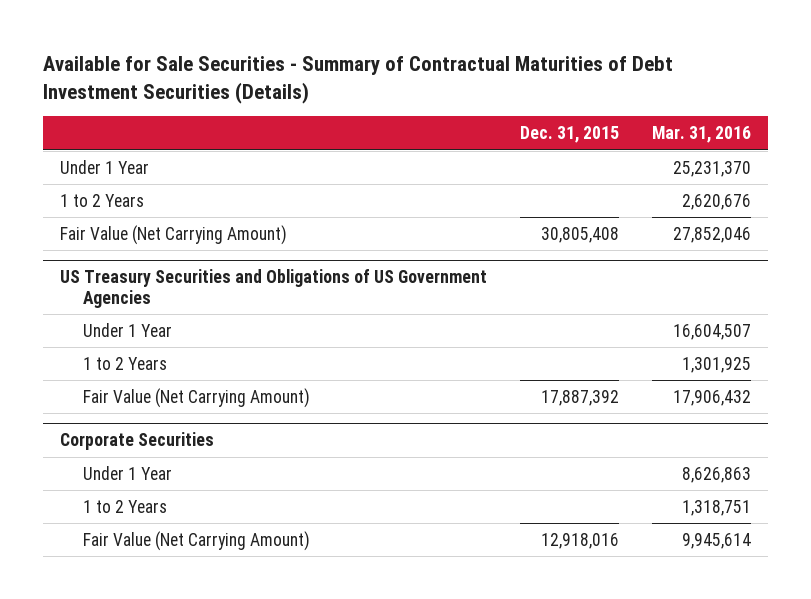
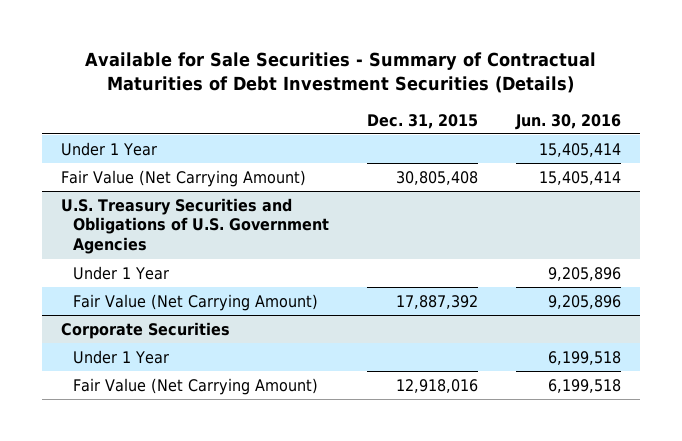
- | Dec. 31, 2015 | Mar. 31, 2016
+ | Dec. 31, 2015 | Jun. 30, 2016
- 1 to 2 Years | | 2,620,676
- US Treasury Securities and Obligations of US Government Agencies
+ U.S. Treasury Securities and Obligations of U.S. Government Agencies
- 1 to 2 Years | | 1,301,925
@ Corporate Securities
- 1 to 2 Years | | 1,318,751

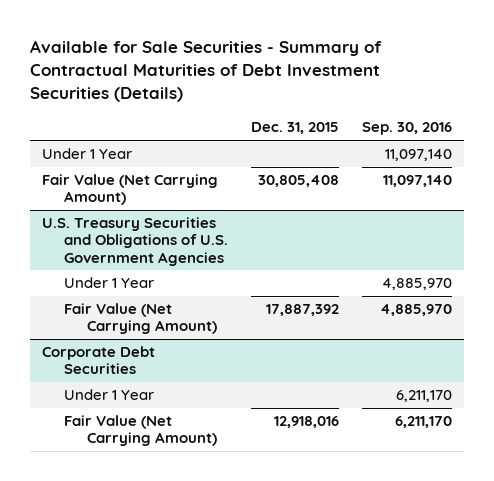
- | Dec. 31, 2015 | Jun. 30, 2016
+ | Dec. 31, 2015 | Sep. 30, 2016
- Corporate Securities
+ Corporate Debt Securities

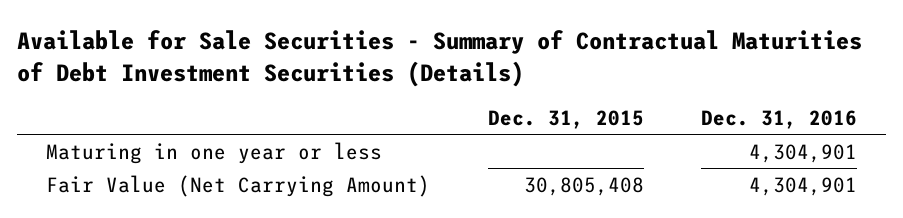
- | Dec. 31, 2015 | Sep. 30, 2016
+ | Dec. 31, 2015 | Dec. 31, 2016
- Under 1 Year | | 11,097,140
+ Maturing in one year or less | | 4,304,901
- U.S. Treasury Securities and Obligations of U.S. Government Agencies
- Under 1 Year | | 4,885,970
- Fair Value (Net Carrying Amount) | 17,887,392 | 4,885,970
- Corporate Debt Securities
- Under 1 Year | | 6,211,170
- Fair Value (Net Carrying Amount) | 12,918,016 | 6,211,170

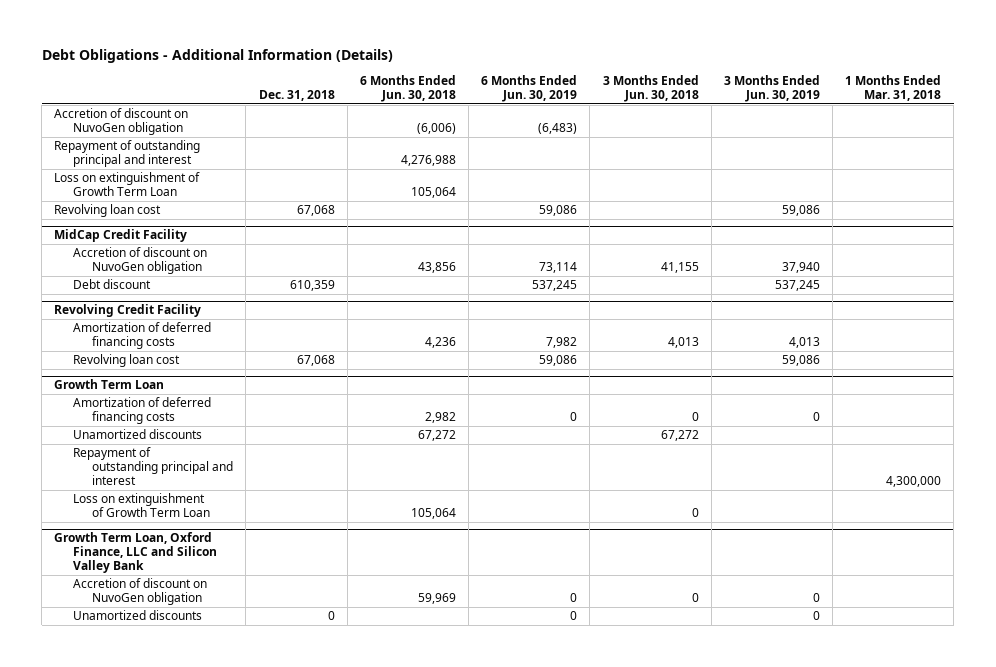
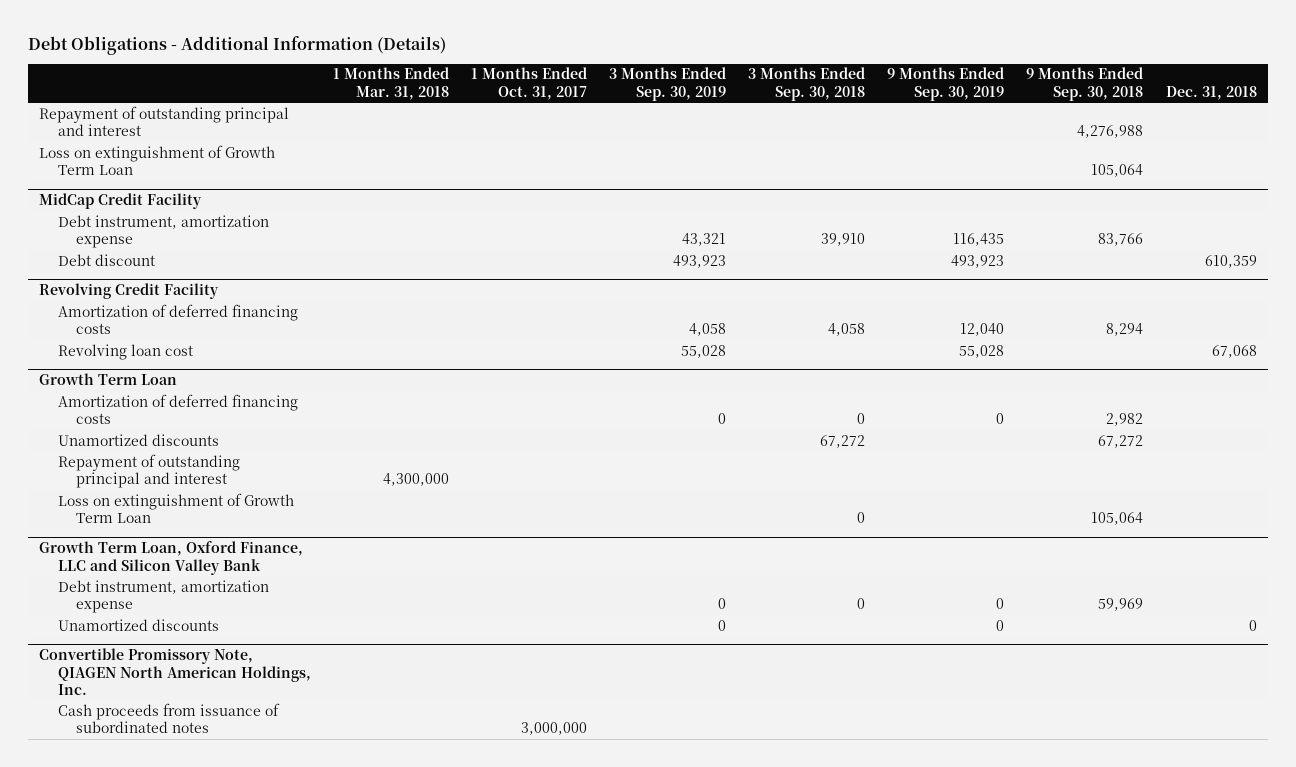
- | Dec. 31, 2018 | 6 Months Ended Jun. 30, 2018 | 6 Months Ended Jun. 30, 2019 | 3 Months Ended Jun. 30, 2018 | 3 Months Ended Jun. 30, 2019 | 1 Months Ended Mar. 31, 2018
+ | 1 Months Ended Mar. 31, 2018 | 1 Months Ended Oct. 31, 2017 | 3 Months Ended Sep. 30, 2019 | 3 Months Ended Sep. 30, 2018 | 9 Months Ended Sep. 30, 2019 | 9 Months Ended Sep. 30, 2018 | Dec. 31, 2018
- Accretion of discount on NuvoGen obligation | | (6,006) | (6,483) | | |
- Revolving loan cost | 67,068 | | 59,086 | | 59,086 |
@ MidCap Credit Facility
- Accretion of discount on NuvoGen obligation | | 43,856 | 73,114 | 41,155 | 37,940 |
+ Debt instrument, amortization expense | | | 43,321 | 39,910 | 116,435 | 83,766 |
@ Growth Term Loan, Oxford Finance, LLC and Silicon Valley Bank
- Accretion of discount on NuvoGen obligation | | 59,969 | 0 | 0 | 0 |
+ Debt instrument, amortization expense | | | 0 | 0 | 0 | 59,969 |
+ Convertible Promissory Note, QIAGEN North American Holdings, Inc.
+ Cash proceeds from issuance of subordinated notes | | 3,000,000 | | | | |

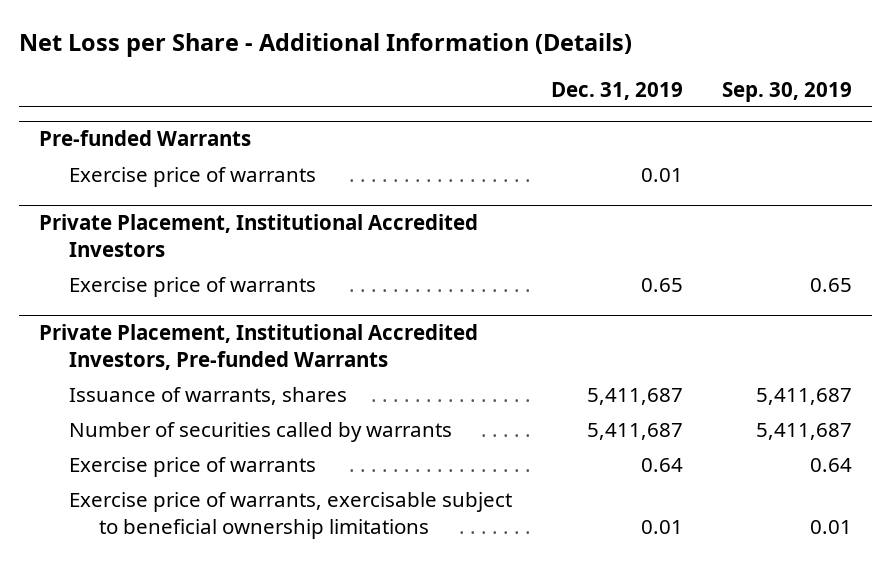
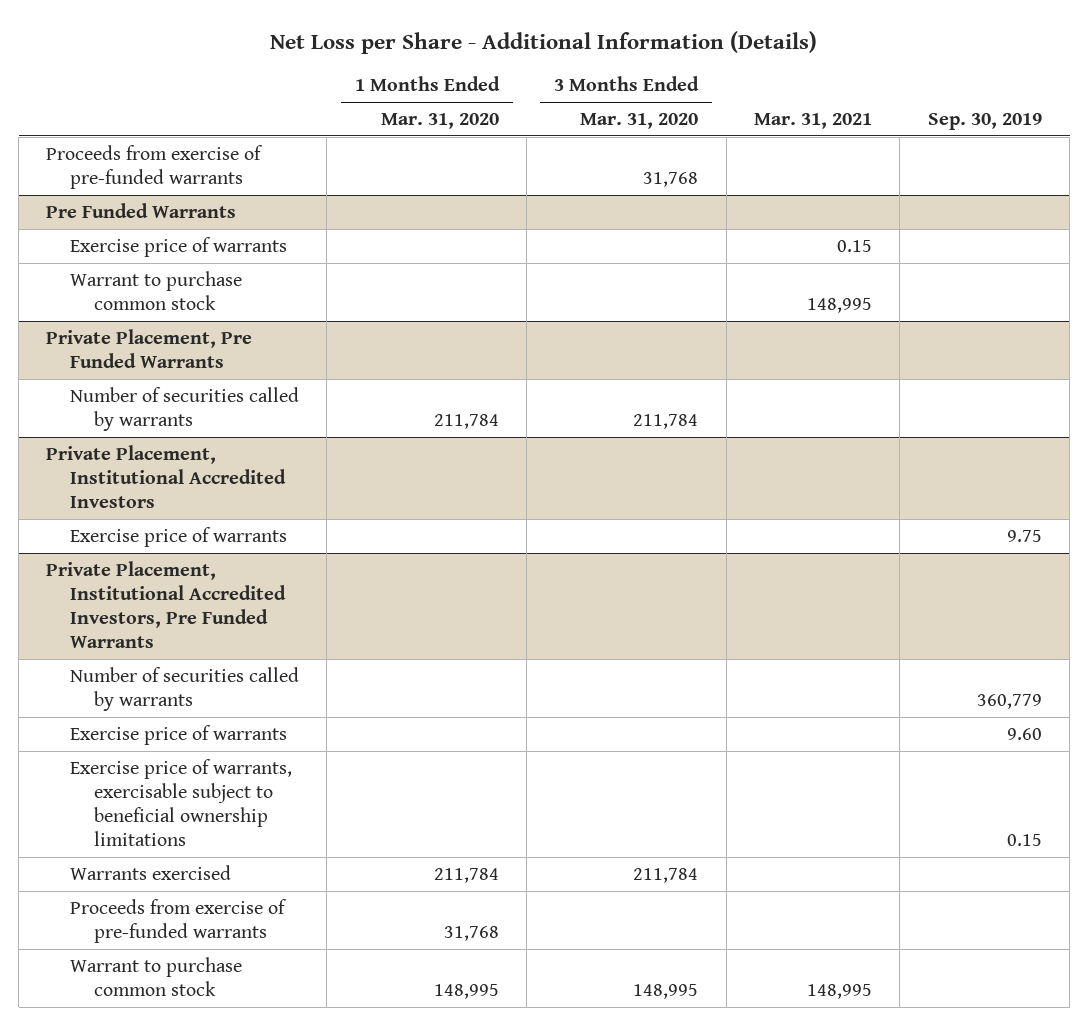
- | Dec. 31, 2019 | Sep. 30, 2019
+ | 1 Months Ended Mar. 31, 2020 | 3 Months Ended Mar. 31, 2020 | Mar. 31, 2021 | Sep. 30, 2019
- Pre-funded Warrants
+ Proceeds from exercise of pre-funded warrants | | 31,768 | |
+ Pre Funded Warrants
+ Warrant to purchase common stock | | | 148,995 |
+ Private Placement, Pre Funded Warrants
+ Number of securities called by warrants | 211,784 | 211,784 | |
@ Private Placement, Institutional Accredited Investors
- Exercise price of warrants | 0.65 | 0.65
- Private Placement, Institutional Accredited Investors, Pre-funded Warrants
- Issuance of warrants, shares | 5,411,687 | 5,411,687
- Number of securities called by warrants | 5,411,687 | 5,411,687
- Exercise price of warrants | 0.64 | 0.64
- Exercise price of warrants, exercisable subject to beneficial ownership limitations | 0.01 | 0.01
@ Private Placement, Institutional Accredited Investors
+ Exercise price of warrants | | | | 9.75
+ Private Placement, Institutional Accredited Investors, Pre Funded Warrants
+ Number of securities called by warrants | | | | 360,779
+ Exercise price of warrants | | | | 9.60
+ Exercise price of warrants, exercisable subject to beneficial ownership limitations | | | | 0.15
+ Warrants exercised | 211,784 | 211,784 | |
+ Proceeds from exercise of pre-funded warrants | 31,768 | | |
+ Warrant to purchase common stock | 148,995 | 148,995 | 148,995 |

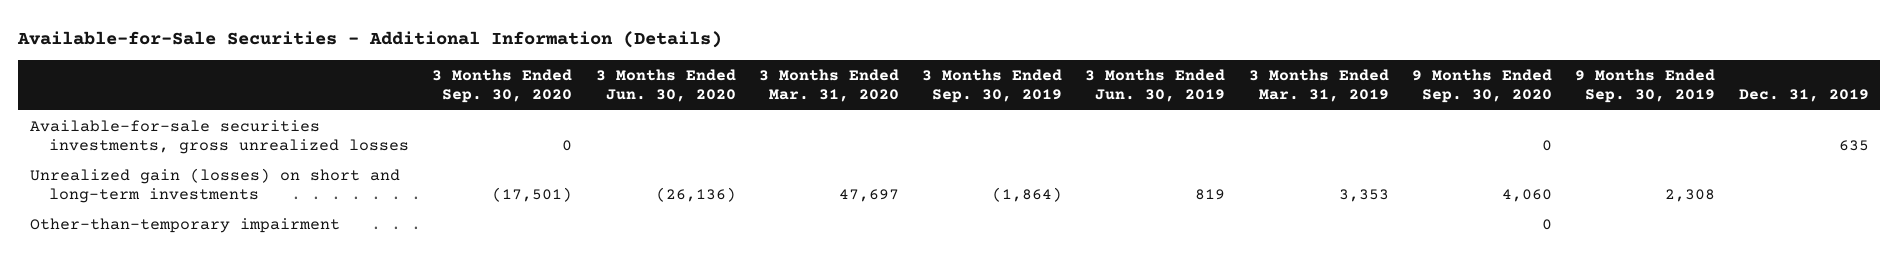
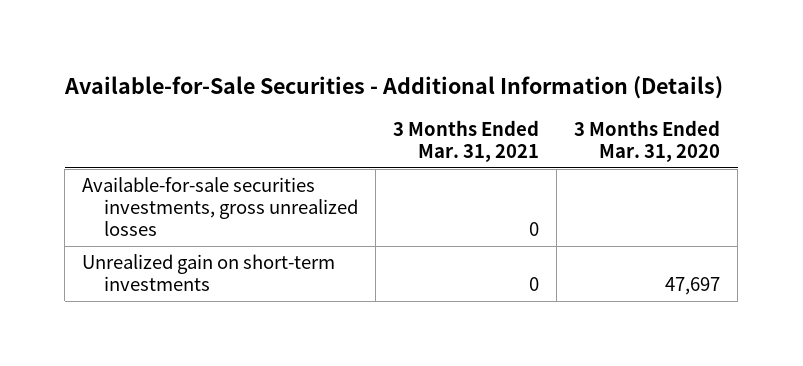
- | 3 Months Ended Sep. 30, 2020 | 3 Months Ended Jun. 30, 2020 | 3 Months Ended Mar. 31, 2020 | 3 Months Ended Sep. 30, 2019 | 3 Months Ended Jun. 30, 2019 | 3 Months Ended Mar. 31, 2019 | 9 Months Ended Sep. 30, 2020 | 9 Months Ended Sep. 30, 2019 | Dec. 31, 2019
+ | 3 Months Ended Mar. 31, 2021 | 3 Months Ended Mar. 31, 2020
- Unrealized gain (losses) on short and long-term investments | (17,501) | (26,136) | 47,697 | (1,864) | 819 | 3,353 | 4,060 | 2,308 |
- Other-than-temporary impairment | | | | | | | 0 | |
+ Unrealized gain on short-term investments | 0 | 47,697

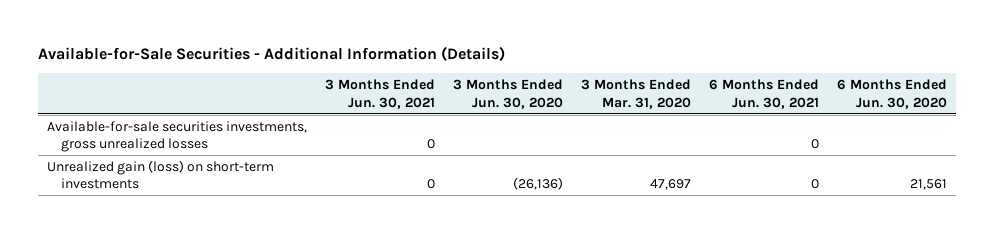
- | 3 Months Ended Mar. 31, 2021 | 3 Months Ended Mar. 31, 2020
+ | 3 Months Ended Jun. 30, 2021 | 3 Months Ended Jun. 30, 2020 | 3 Months Ended Mar. 31, 2020 | 6 Months Ended Jun. 30, 2021 | 6 Months Ended Jun. 30, 2020
- Unrealized gain on short-term investments | 0 | 47,697
+ Unrealized gain (loss) on short-term investments | 0 | (26,136) | 47,697 | 0 | 21,561

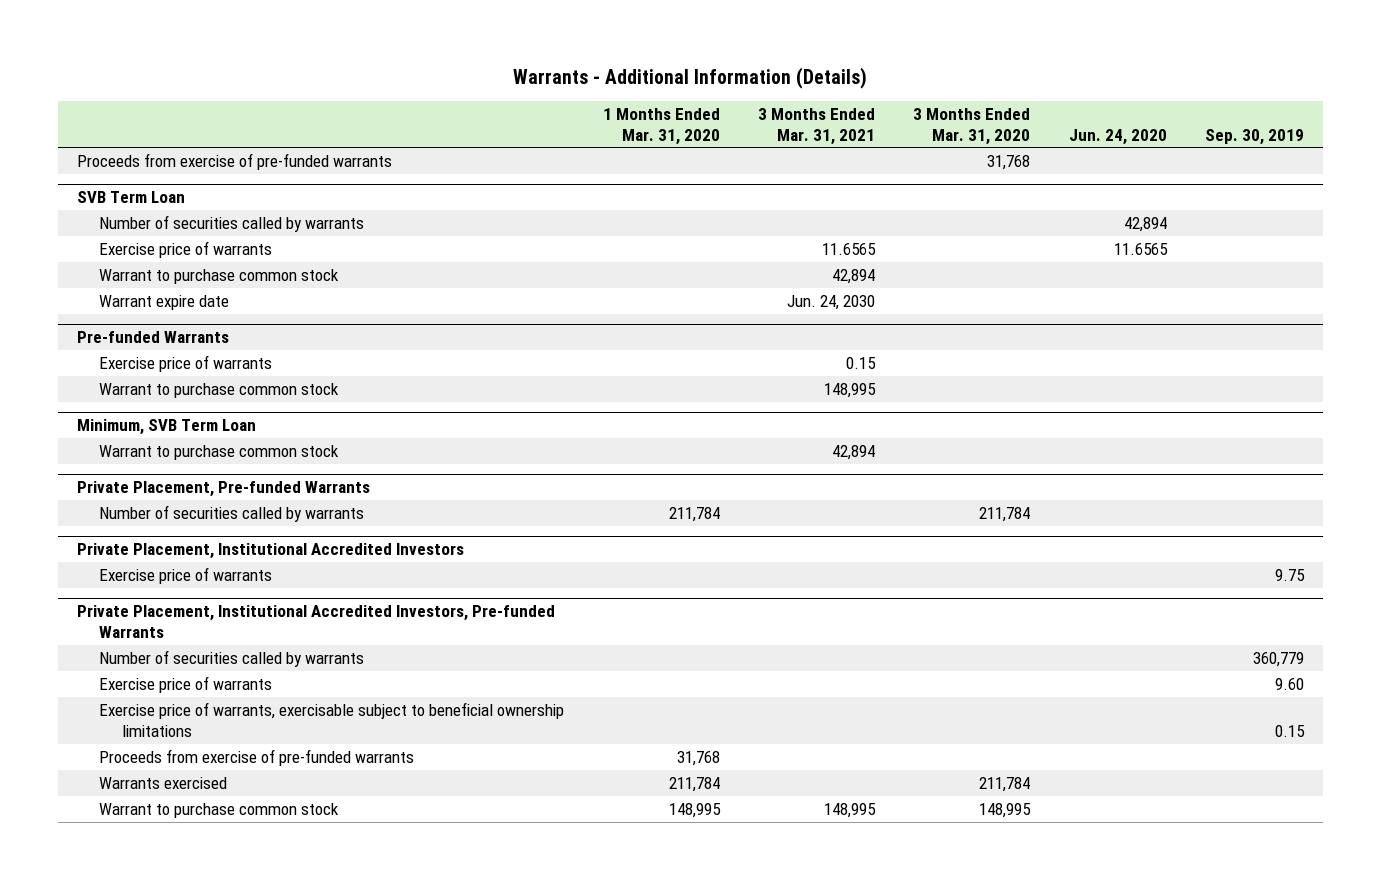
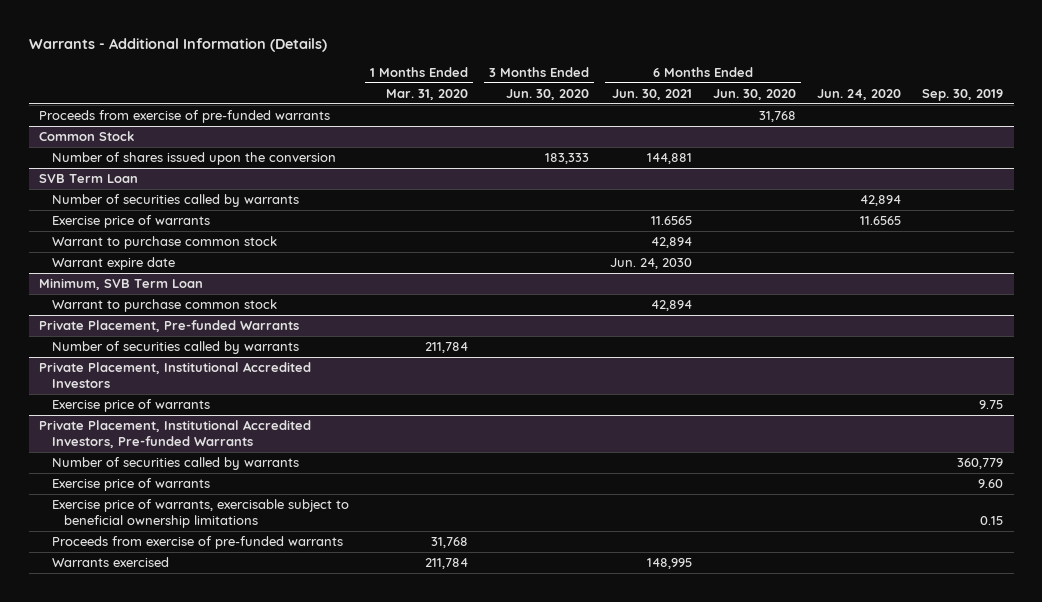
- | 1 Months Ended Mar. 31, 2020 | 3 Months Ended Mar. 31, 2021 | 3 Months Ended Mar. 31, 2020 | Jun. 24, 2020 | Sep. 30, 2019
+ | 1 Months Ended Mar. 31, 2020 | 3 Months Ended Jun. 30, 2020 | 6 Months Ended Jun. 30, 2021 | 6 Months Ended Jun. 30, 2020 | Jun. 24, 2020 | Sep. 30, 2019
+ Common Stock
+ Number of shares issued upon the conversion | | 183,333 | 144,881 | | |
- Pre-funded Warrants
- Exercise price of warrants | | 0.15 | | |
- Warrant to purchase common stock | | 148,995 | | |
@ Private Placement, Institutional Accredited Investors, Pre-funded Warrants
- Warrant to purchase common stock | 148,995 | 148,995 | 148,995 | |

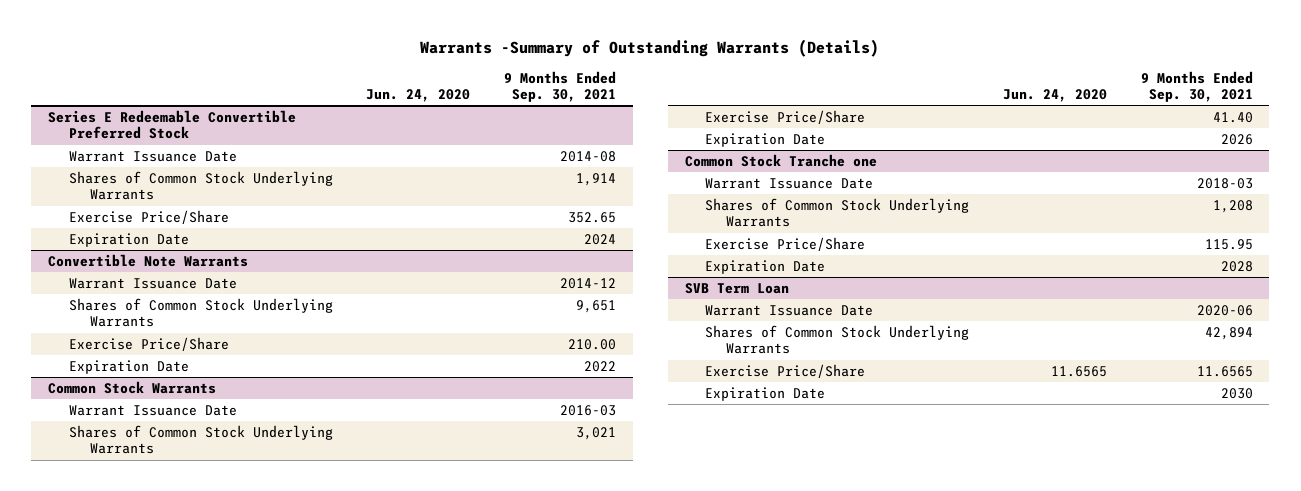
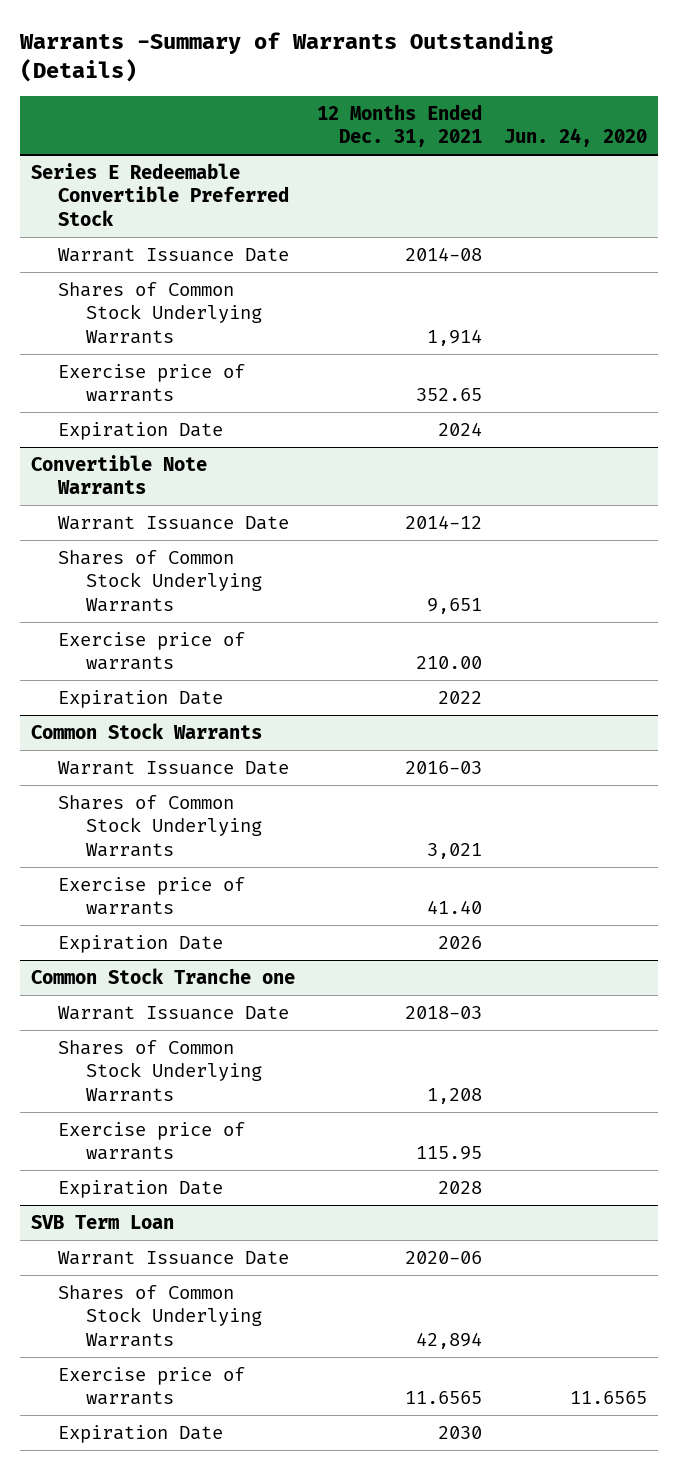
- Warrants -Summary of Outstanding Warrants (Details)
+ Warrants -Summary of Warrants Outstanding (Details)
- | Jun. 24, 2020 | 9 Months Ended Sep. 30, 2021
+ | 12 Months Ended Dec. 31, 2021 | Jun. 24, 2020
@ Series E Redeemable Convertible Preferred Stock
- Exercise Price/Share | | 352.65
+ Exercise price of warrants | 352.65 |
@ Convertible Note Warrants
- Exercise Price/Share | | 210.00
+ Exercise price of warrants | 210.00 |
@ Common Stock Warrants
- Exercise Price/Share | | 41.40
+ Exercise price of warrants | 41.40 |
@ Common Stock Tranche one
- Exercise Price/Share | | 115.95
+ Exercise price of warrants | 115.95 |
@ SVB Term Loan
- Exercise Price/Share | 11.6565 | 11.6565
+ Exercise price of warrants | 11.6565 | 11.6565

